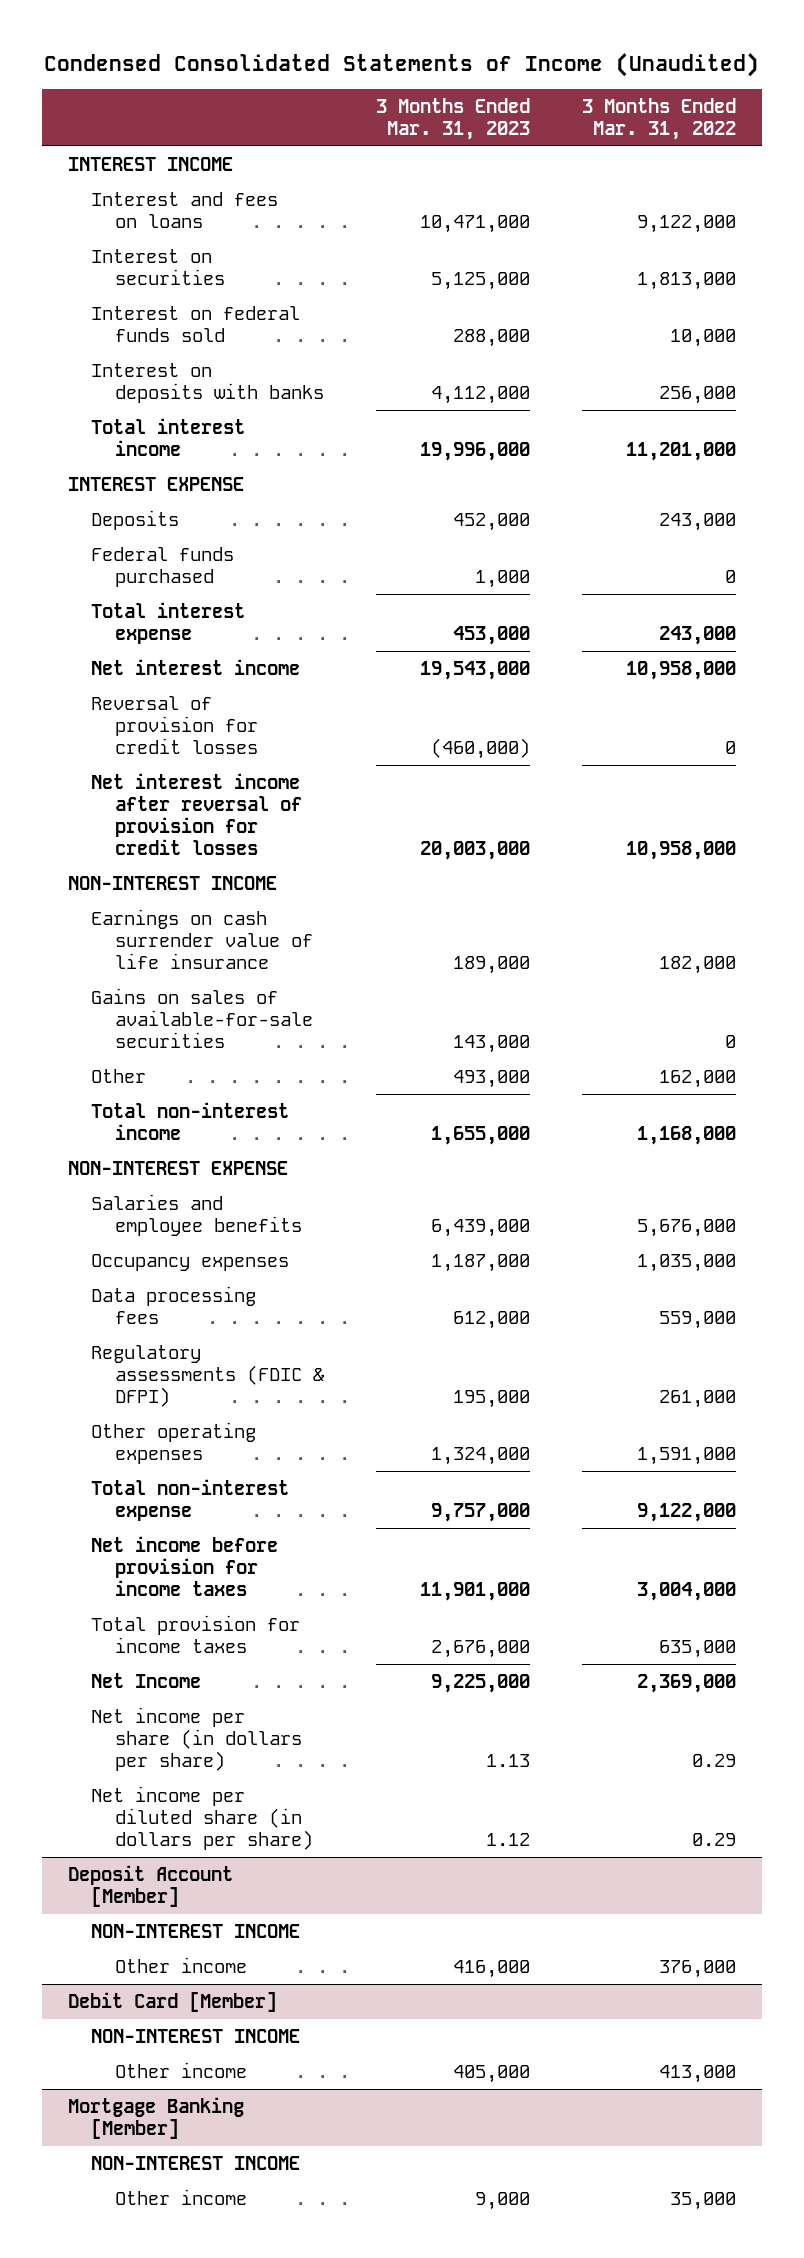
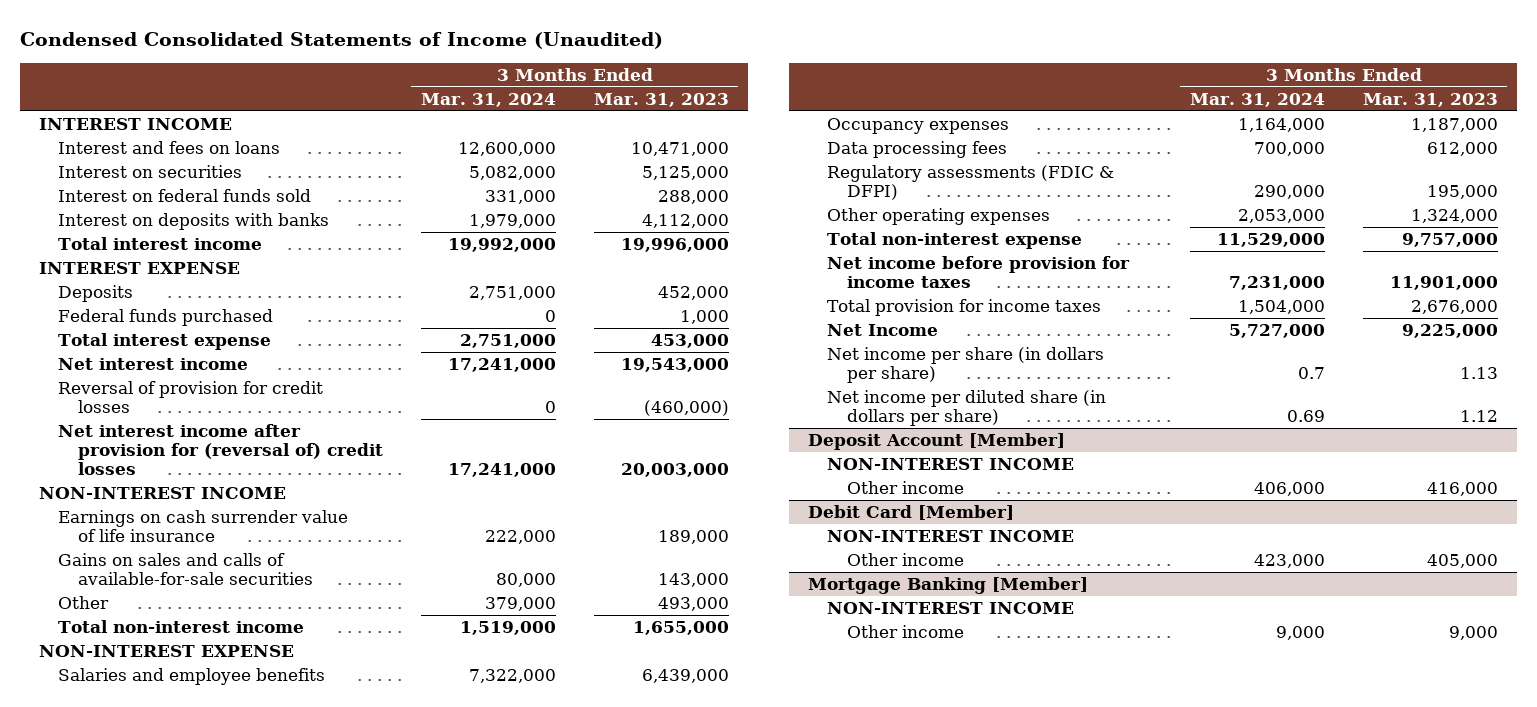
- | 3 Months Ended Mar. 31, 2023 | 3 Months Ended Mar. 31, 2022
+ | 3 Months Ended Mar. 31, 2024 | 3 Months Ended Mar. 31, 2023
- Net interest income after reversal of provision for credit losses | 20,003,000 | 10,958,000
+ Net interest income after provision for (reversal of) credit losses | 17,241,000 | 20,003,000
- Gains on sales of available-for-sale securities | 143,000 | 0
+ Gains on sales and calls of available-for-sale securities | 80,000 | 143,000

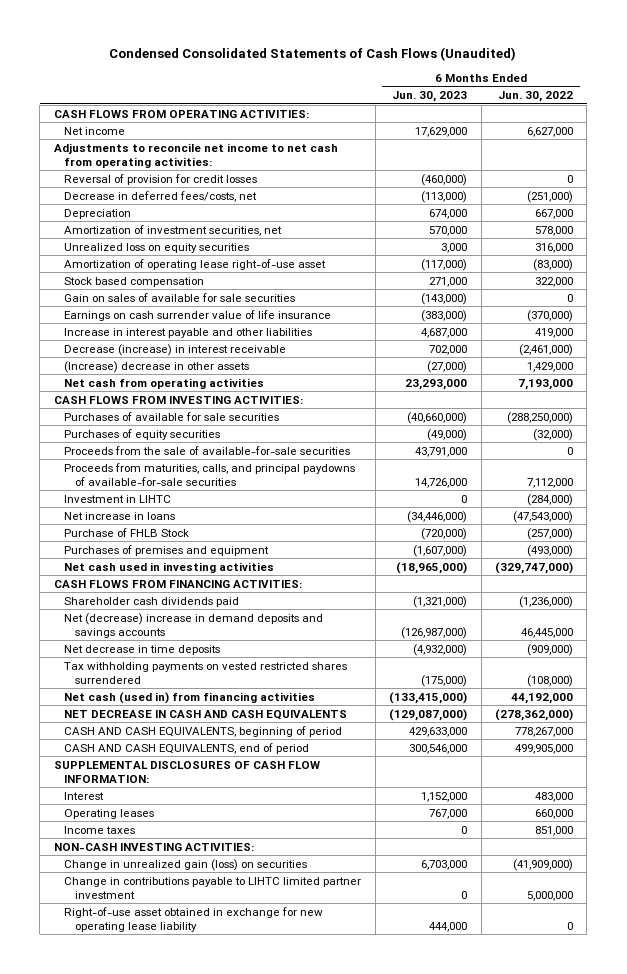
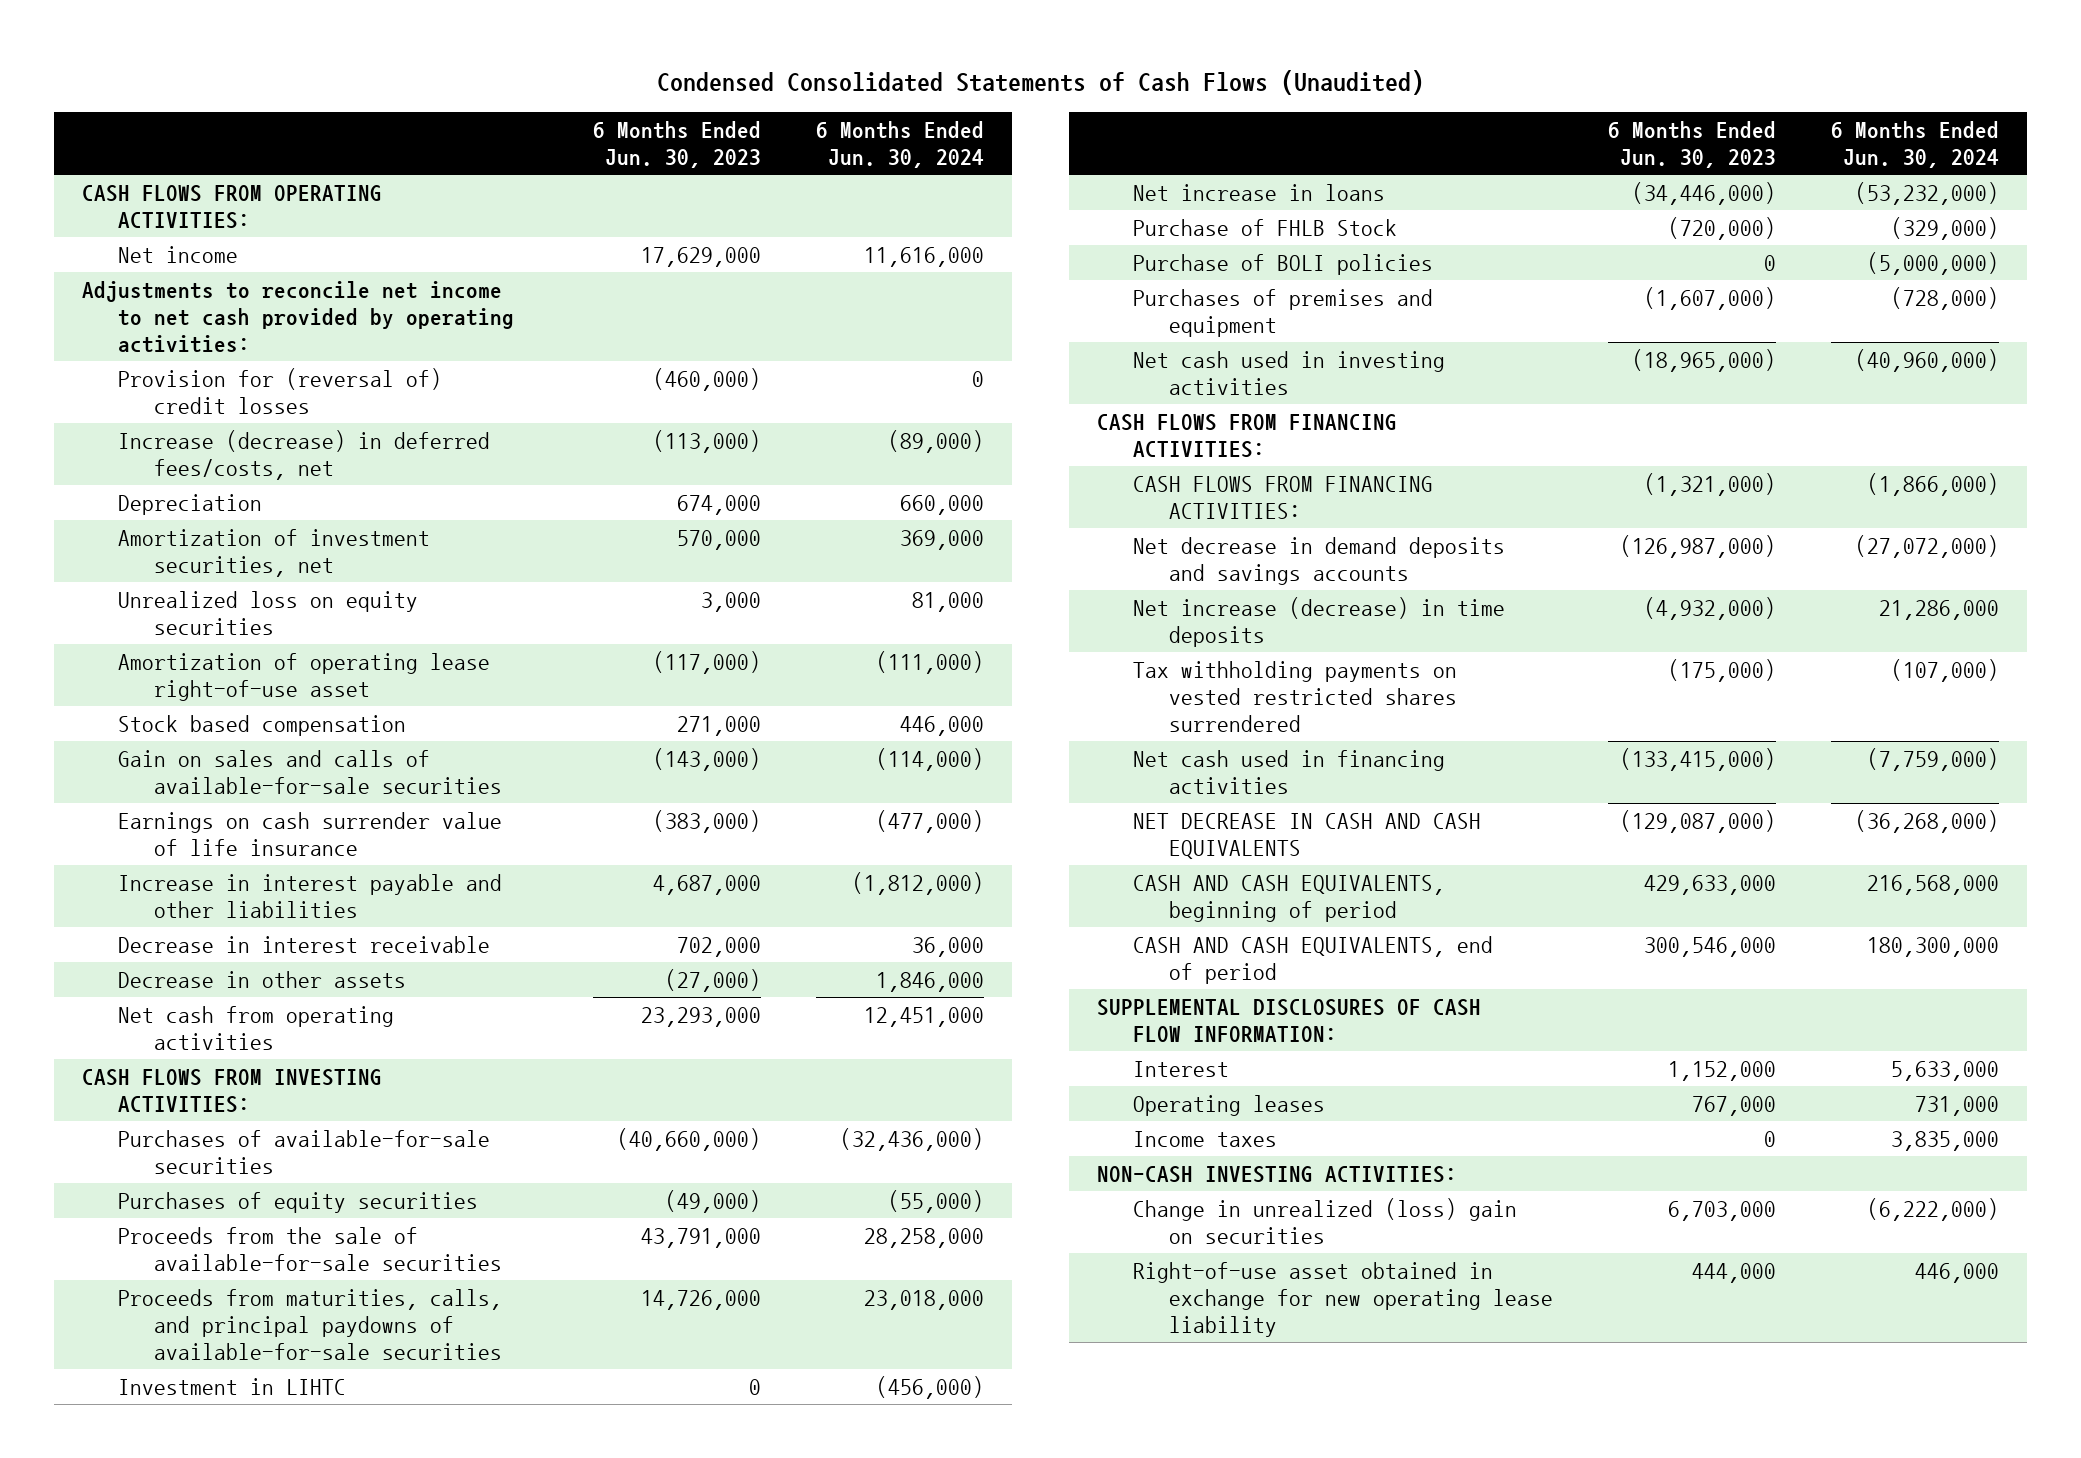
- | 6 Months Ended Jun. 30, 2023 | 6 Months Ended Jun. 30, 2022
+ | 6 Months Ended Jun. 30, 2023 | 6 Months Ended Jun. 30, 2024
- Adjustments to reconcile net income to net cash from operating activities:
- Reversal of provision for credit losses | (460,000) | 0
- Decrease in deferred fees/costs, net | (113,000) | (251,000)
+ Adjustments to reconcile net income to net cash provided by operating activities:
+ Provision for (reversal of) credit losses | (460,000) | 0
+ Increase (decrease) in deferred fees/costs, net | (113,000) | (89,000)
- Gain on sales of available for sale securities | (143,000) | 0
+ Gain on sales and calls of available-for-sale securities | (143,000) | (114,000)
- Decrease (increase) in interest receivable | 702,000 | (2,461,000)
- (Increase) decrease in other assets | (27,000) | 1,429,000
+ Decrease in interest receivable | 702,000 | 36,000
+ Decrease in other assets | (27,000) | 1,846,000
- Purchases of available for sale securities | (40,660,000) | (288,250,000)
+ Purchases of available-for-sale securities | (40,660,000) | (32,436,000)
+ Purchase of BOLI policies | 0 | (5,000,000)
- Shareholder cash dividends paid | (1,321,000) | (1,236,000)
- Net (decrease) increase in demand deposits and savings accounts | (126,987,000) | 46,445,000
- Net decrease in time deposits | (4,932,000) | (909,000)
+ CASH FLOWS FROM FINANCING ACTIVITIES: | (1,321,000) | (1,866,000)
+ Net decrease in demand deposits and savings accounts | (126,987,000) | (27,072,000)
+ Net increase (decrease) in time deposits | (4,932,000) | 21,286,000
- Net cash (used in) from financing activities | (133,415,000) | 44,192,000
+ Net cash used in financing activities | (133,415,000) | (7,759,000)
- Change in unrealized gain (loss) on securities | 6,703,000 | (41,909,000)
- Change in contributions payable to LIHTC limited partner investment | 0 | 5,000,000
+ Change in unrealized (loss) gain on securities | 6,703,000 | (6,222,000)

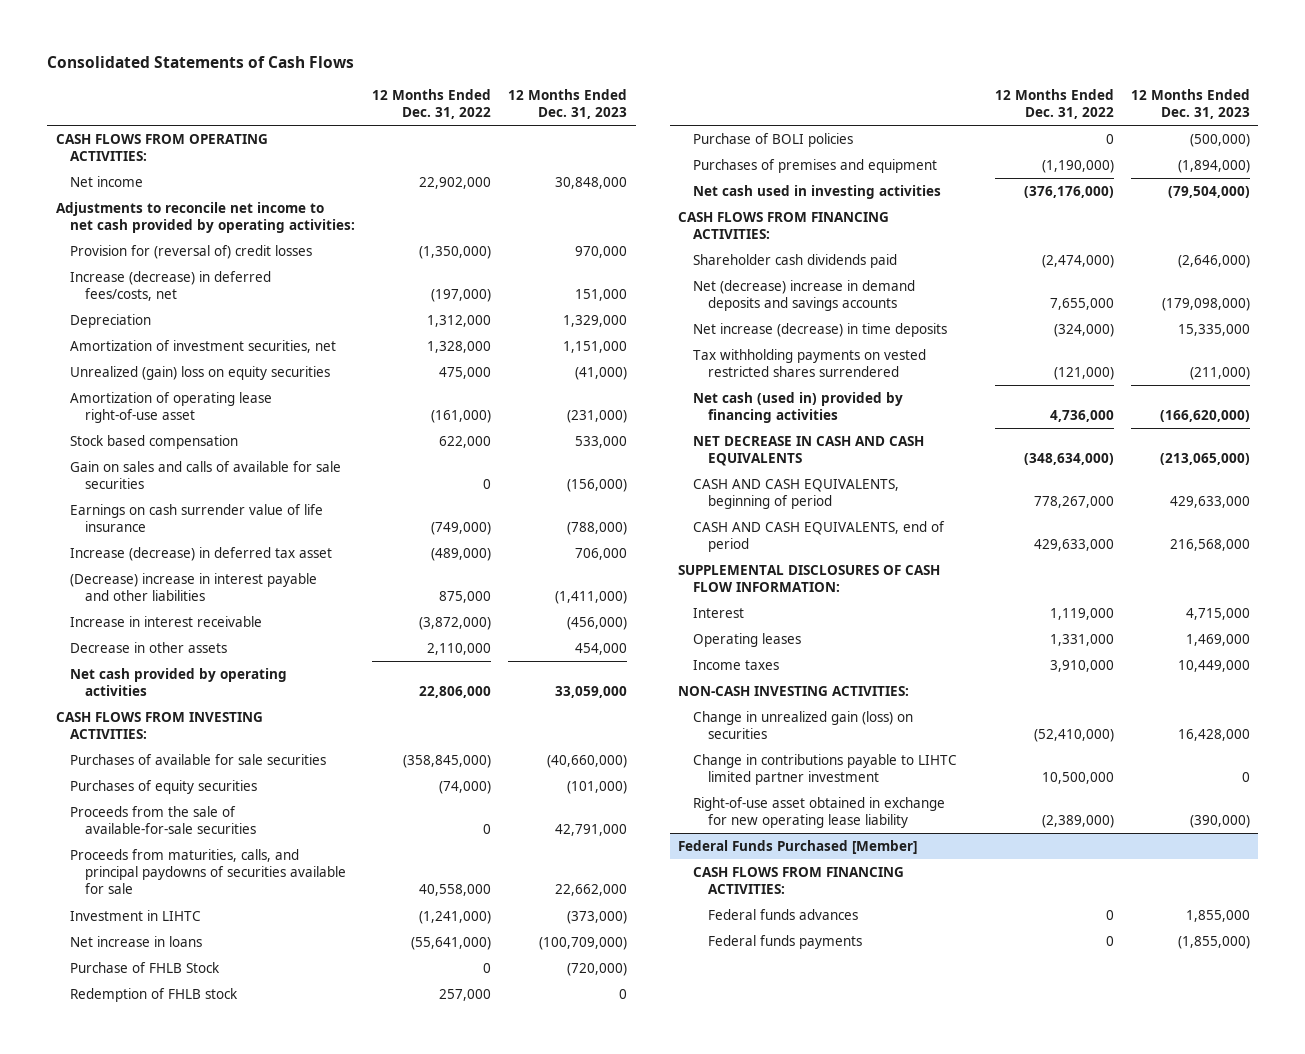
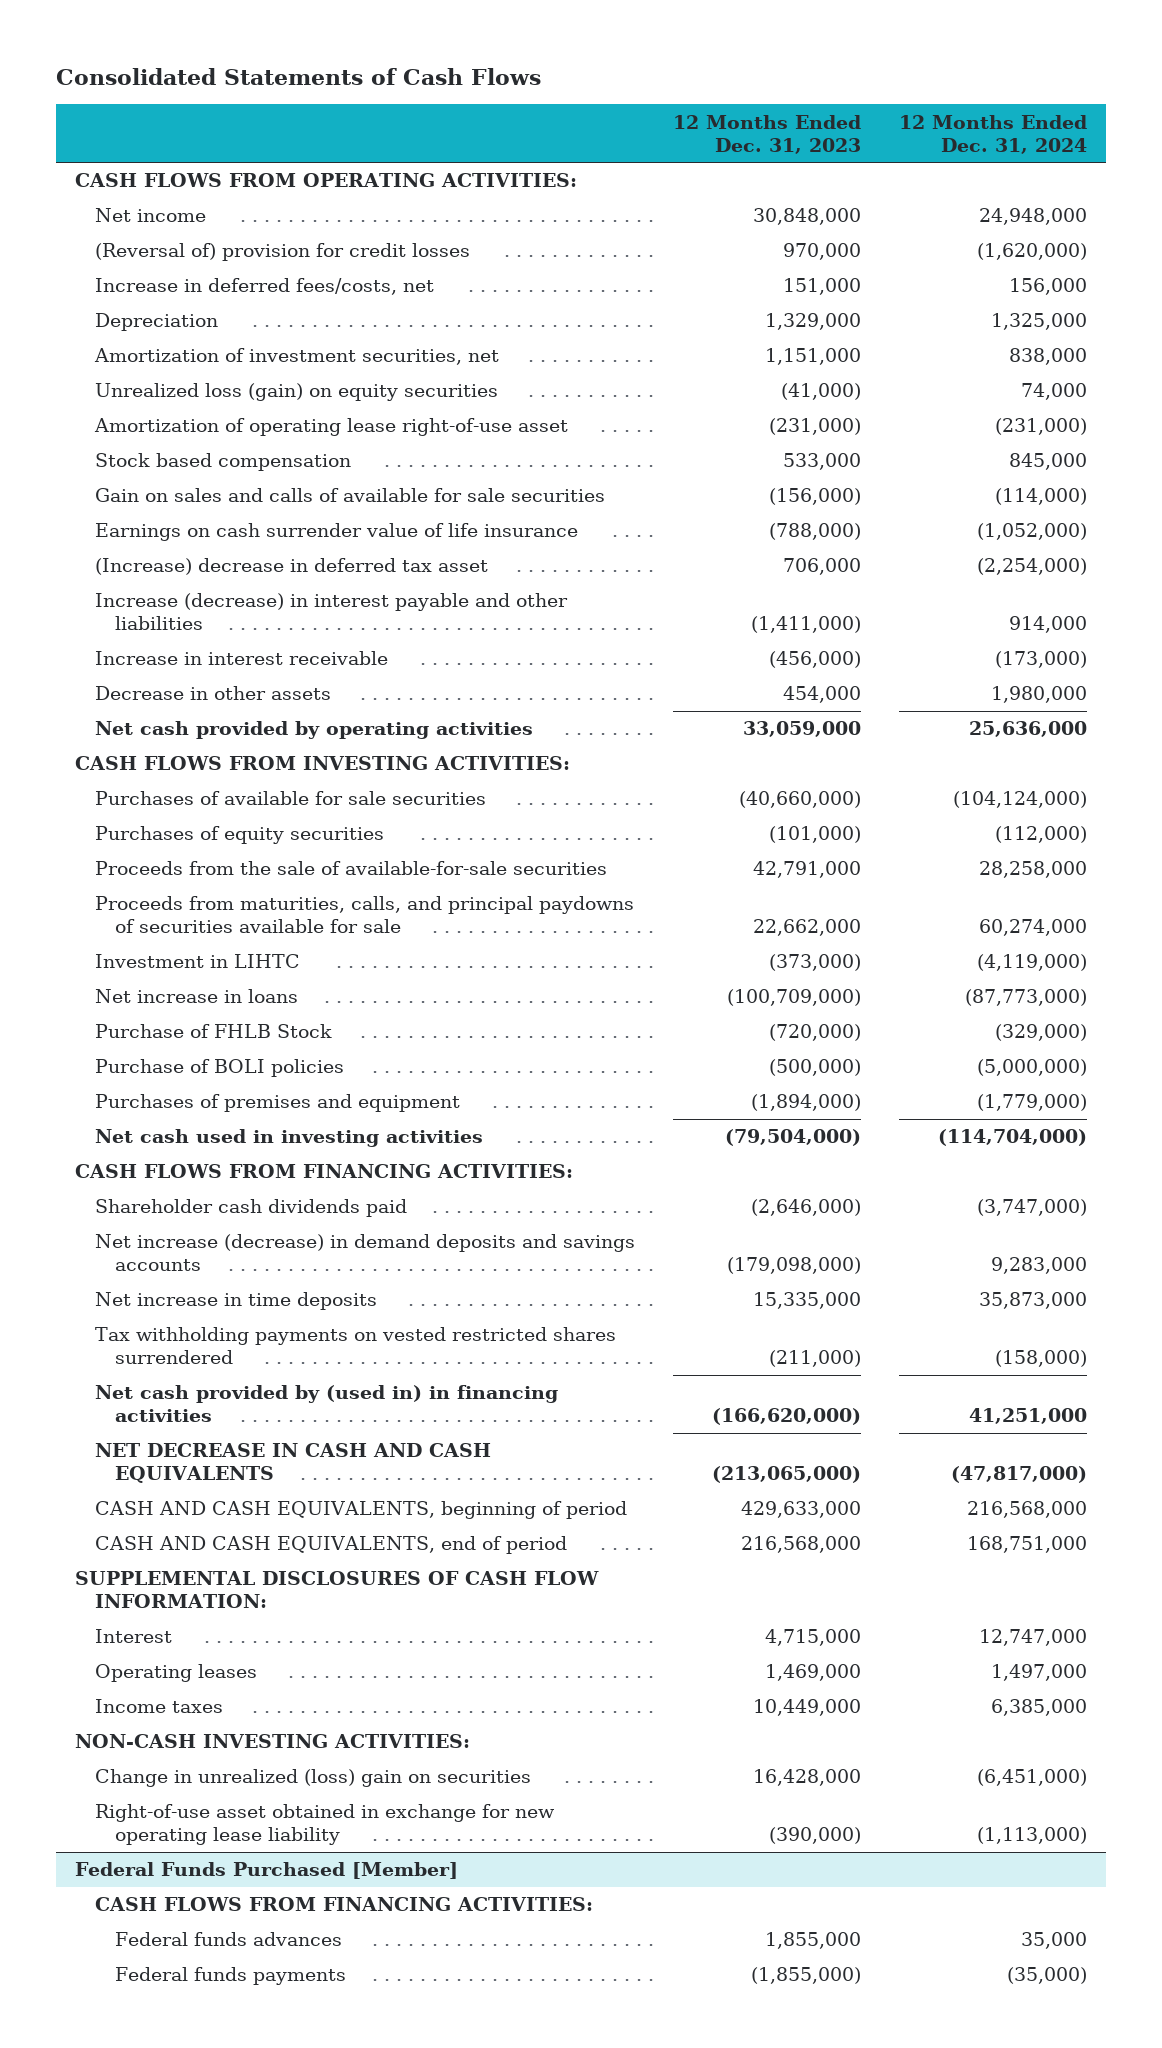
- | 12 Months Ended Dec. 31, 2022 | 12 Months Ended Dec. 31, 2023
+ | 12 Months Ended Dec. 31, 2023 | 12 Months Ended Dec. 31, 2024
- Adjustments to reconcile net income to net cash provided by operating activities:
- Provision for (reversal of) credit losses | (1,350,000) | 970,000
- Increase (decrease) in deferred fees/costs, net | (197,000) | 151,000
+ (Reversal of) provision for credit losses | 970,000 | (1,620,000)
+ Increase in deferred fees/costs, net | 151,000 | 156,000
- Unrealized (gain) loss on equity securities | 475,000 | (41,000)
+ Unrealized loss (gain) on equity securities | (41,000) | 74,000
- Increase (decrease) in deferred tax asset | (489,000) | 706,000
- (Decrease) increase in interest payable and other liabilities | 875,000 | (1,411,000)
+ (Increase) decrease in deferred tax asset | 706,000 | (2,254,000)
+ Increase (decrease) in interest payable and other liabilities | (1,411,000) | 914,000
- Redemption of FHLB stock | 257,000 | 0
- Net (decrease) increase in demand deposits and savings accounts | 7,655,000 | (179,098,000)
- Net increase (decrease) in time deposits | (324,000) | 15,335,000
+ Net increase (decrease) in demand deposits and savings accounts | (179,098,000) | 9,283,000
+ Net increase in time deposits | 15,335,000 | 35,873,000
- Net cash (used in) provided by financing activities | 4,736,000 | (166,620,000)
+ Net cash provided by (used in) in financing activities | (166,620,000) | 41,251,000
- Change in unrealized gain (loss) on securities | (52,410,000) | 16,428,000
- Change in contributions payable to LIHTC limited partner investment | 10,500,000 | 0
+ Change in unrealized (loss) gain on securities | 16,428,000 | (6,451,000)

